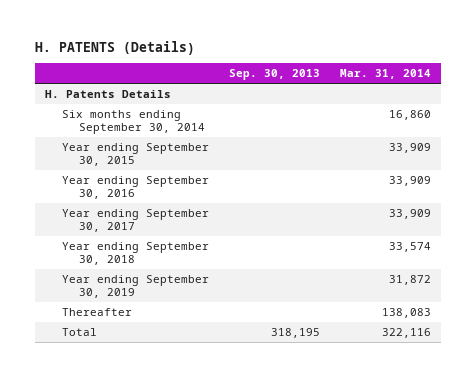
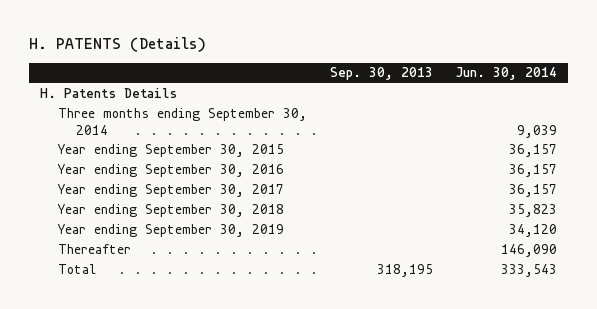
- | Sep. 30, 2013 | Mar. 31, 2014
+ | Sep. 30, 2013 | Jun. 30, 2014
- Six months ending September 30, 2014 | | 16,860
+ Three months ending September 30, 2014 | | 9,039

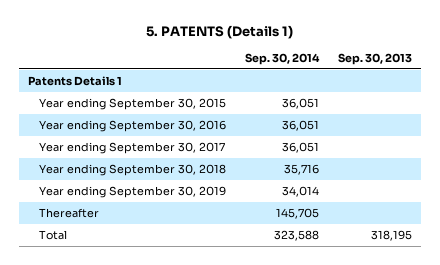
- H. PATENTS (Details)
+ 5. PATENTS (Details 1)
- | Sep. 30, 2013 | Jun. 30, 2014
+ | Sep. 30, 2014 | Sep. 30, 2013
- H. Patents Details
- Three months ending September 30, 2014 | | 9,039
+ Patents Details 1

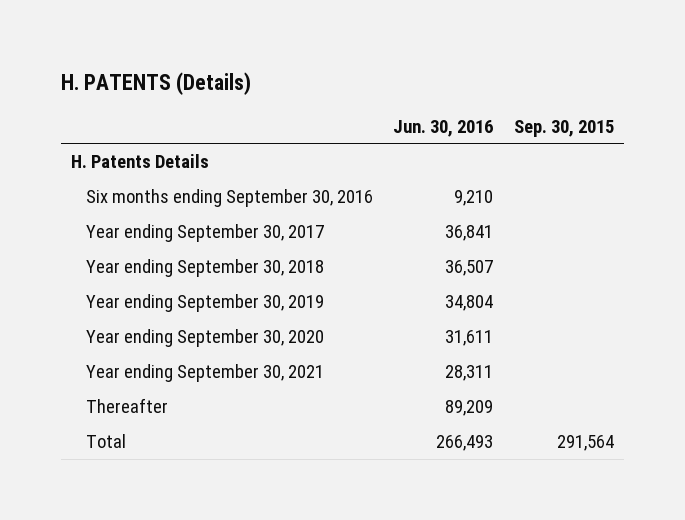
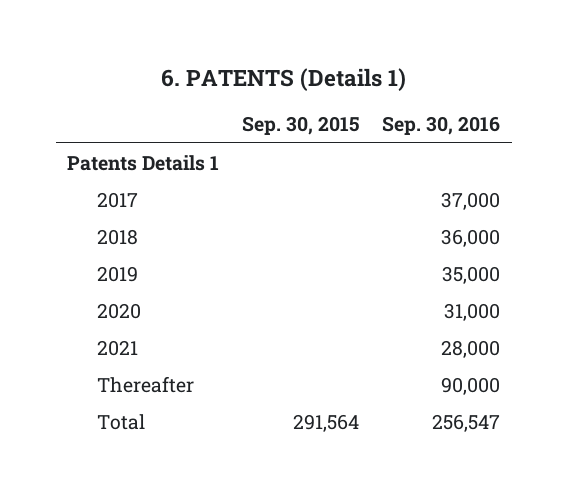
- H. PATENTS (Details)
+ 6. PATENTS (Details 1)
- | Jun. 30, 2016 | Sep. 30, 2015
+ | Sep. 30, 2015 | Sep. 30, 2016
- H. Patents Details
- Six months ending September 30, 2016 | 9,210 |
- Year ending September 30, 2017 | 36,841 |
- Year ending September 30, 2018 | 36,507 |
- Year ending September 30, 2019 | 34,804 |
- Year ending September 30, 2020 | 31,611 |
- Year ending September 30, 2021 | 28,311 |
+ Patents Details 1
+ 2017 | | 37,000
+ 2018 | | 36,000
+ 2019 | | 35,000
+ 2020 | | 31,000
+ 2021 | | 28,000

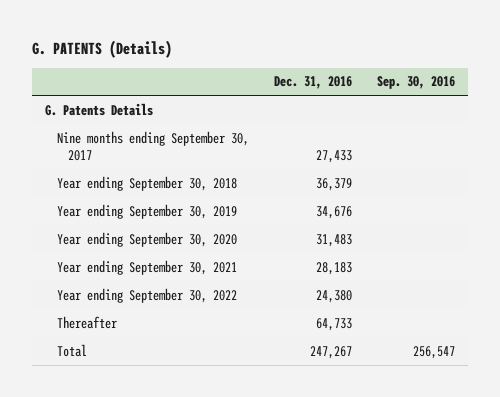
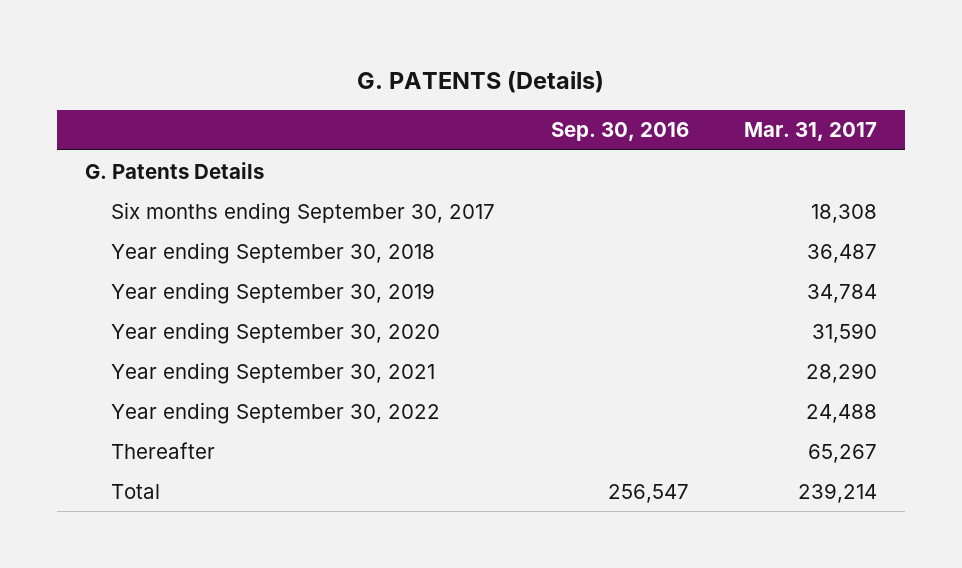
- | Dec. 31, 2016 | Sep. 30, 2016
+ | Sep. 30, 2016 | Mar. 31, 2017
- Nine months ending September 30, 2017 | 27,433 |
+ Six months ending September 30, 2017 | | 18,308

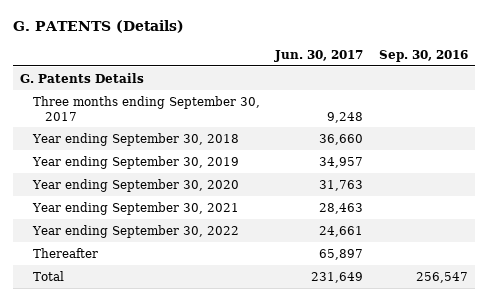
- | Sep. 30, 2016 | Mar. 31, 2017
+ | Jun. 30, 2017 | Sep. 30, 2016
- Six months ending September 30, 2017 | | 18,308
+ Three months ending September 30, 2017 | 9,248 |

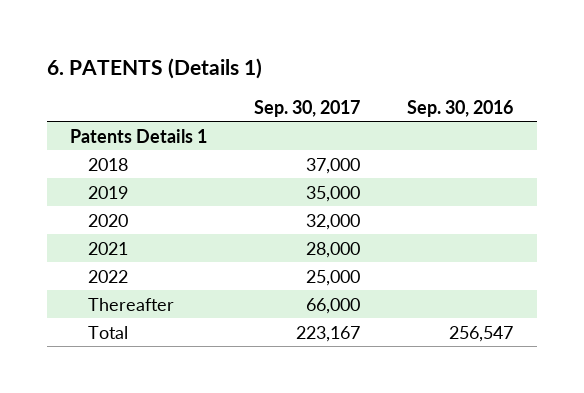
- G. PATENTS (Details)
+ 6. PATENTS (Details 1)
- | Jun. 30, 2017 | Sep. 30, 2016
+ | Sep. 30, 2017 | Sep. 30, 2016
- G. Patents Details
- Three months ending September 30, 2017 | 9,248 |
- Year ending September 30, 2018 | 36,660 |
- Year ending September 30, 2019 | 34,957 |
- Year ending September 30, 2020 | 31,763 |
- Year ending September 30, 2021 | 28,463 |
- Year ending September 30, 2022 | 24,661 |
+ Patents Details 1
+ 2018 | 37,000 |
+ 2019 | 35,000 |
+ 2020 | 32,000 |
+ 2021 | 28,000 |
+ 2022 | 25,000 |

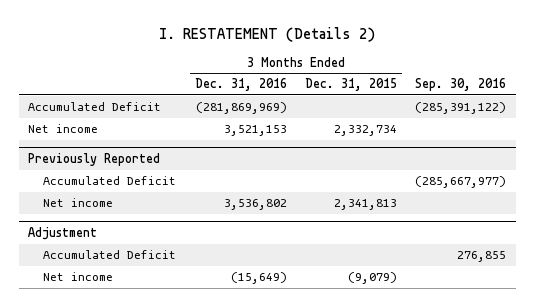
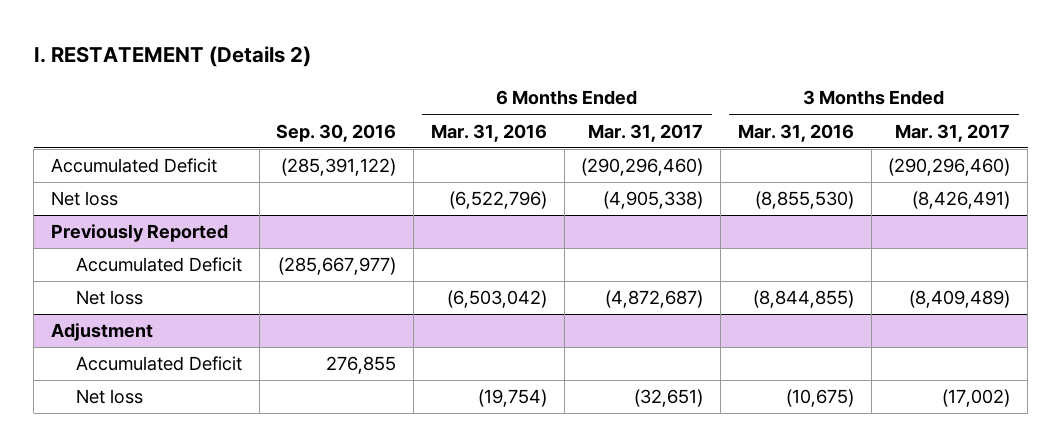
- | 3 Months Ended Dec. 31, 2016 | 3 Months Ended Dec. 31, 2015 | Sep. 30, 2016
+ | Sep. 30, 2016 | 6 Months Ended Mar. 31, 2016 | 6 Months Ended Mar. 31, 2017 | 3 Months Ended Mar. 31, 2016 | 3 Months Ended Mar. 31, 2017
- Net income | 3,521,153 | 2,332,734 |
+ Net loss | | (6,522,796) | (4,905,338) | (8,855,530) | (8,426,491)
@ Previously Reported
- Net income | 3,536,802 | 2,341,813 |
+ Net loss | | (6,503,042) | (4,872,687) | (8,844,855) | (8,409,489)
@ Adjustment
- Net income | (15,649) | (9,079) |
+ Net loss | | (19,754) | (32,651) | (10,675) | (17,002)

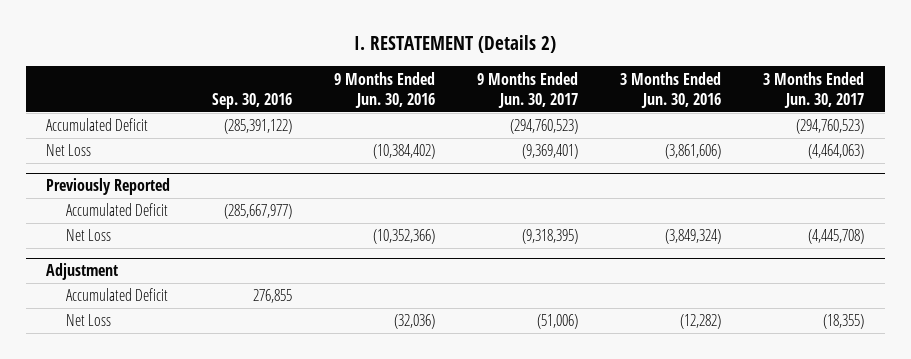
- | Sep. 30, 2016 | 6 Months Ended Mar. 31, 2016 | 6 Months Ended Mar. 31, 2017 | 3 Months Ended Mar. 31, 2016 | 3 Months Ended Mar. 31, 2017
+ | Sep. 30, 2016 | 9 Months Ended Jun. 30, 2016 | 9 Months Ended Jun. 30, 2017 | 3 Months Ended Jun. 30, 2016 | 3 Months Ended Jun. 30, 2017
- Net loss | | (6,522,796) | (4,905,338) | (8,855,530) | (8,426,491)
+ Net Loss | | (10,384,402) | (9,369,401) | (3,861,606) | (4,464,063)
@ Previously Reported
- Net loss | | (6,503,042) | (4,872,687) | (8,844,855) | (8,409,489)
+ Net Loss | | (10,352,366) | (9,318,395) | (3,849,324) | (4,445,708)
@ Adjustment
- Net loss | | (19,754) | (32,651) | (10,675) | (17,002)
+ Net Loss | | (32,036) | (51,006) | (12,282) | (18,355)

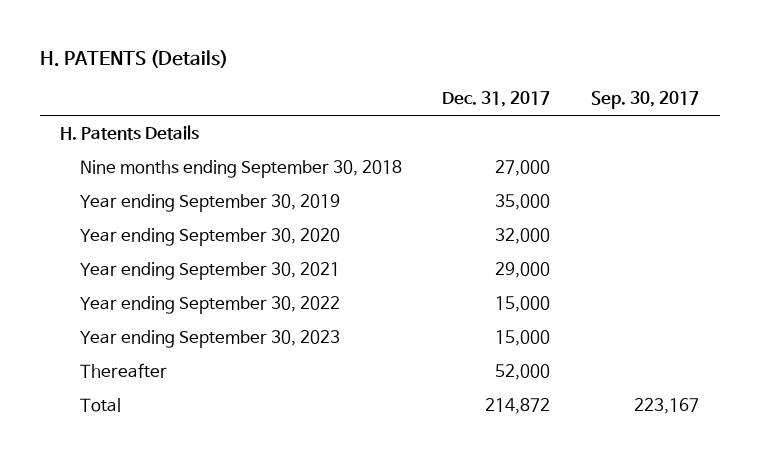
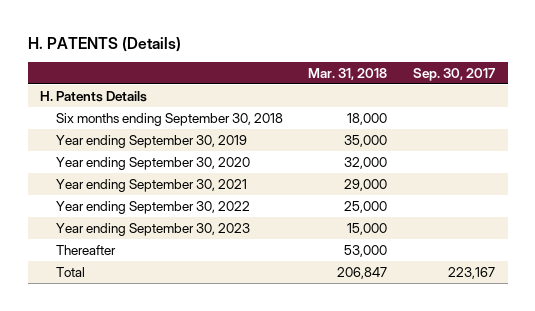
- | Dec. 31, 2017 | Sep. 30, 2017
+ | Mar. 31, 2018 | Sep. 30, 2017
- Nine months ending September 30, 2018 | 27,000 |
+ Six months ending September 30, 2018 | 18,000 |

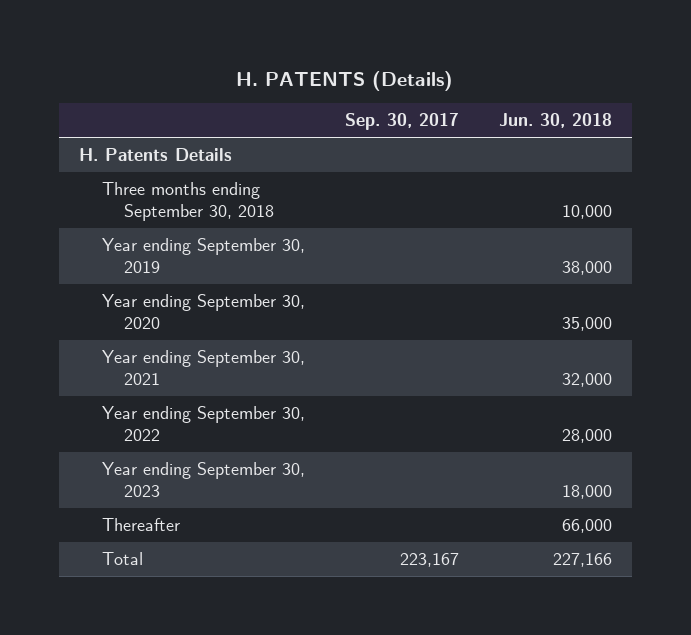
- | Mar. 31, 2018 | Sep. 30, 2017
+ | Sep. 30, 2017 | Jun. 30, 2018
- Six months ending September 30, 2018 | 18,000 |
+ Three months ending September 30, 2018 | | 10,000

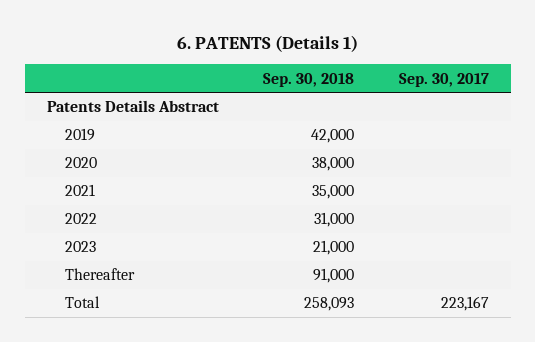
- H. PATENTS (Details)
+ 6. PATENTS (Details 1)
- | Sep. 30, 2017 | Jun. 30, 2018
+ | Sep. 30, 2018 | Sep. 30, 2017
- H. Patents Details
- Three months ending September 30, 2018 | | 10,000
- Year ending September 30, 2019 | | 38,000
- Year ending September 30, 2020 | | 35,000
- Year ending September 30, 2021 | | 32,000
- Year ending September 30, 2022 | | 28,000
- Year ending September 30, 2023 | | 18,000
+ Patents Details Abstract
+ 2019 | 42,000 |
+ 2020 | 38,000 |
+ 2021 | 35,000 |
+ 2022 | 31,000 |
+ 2023 | 21,000 |

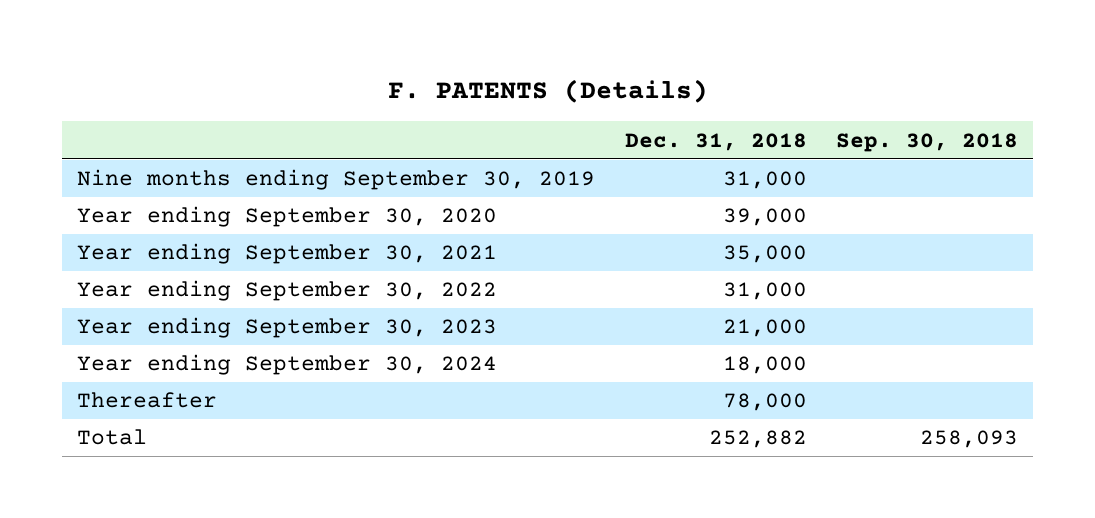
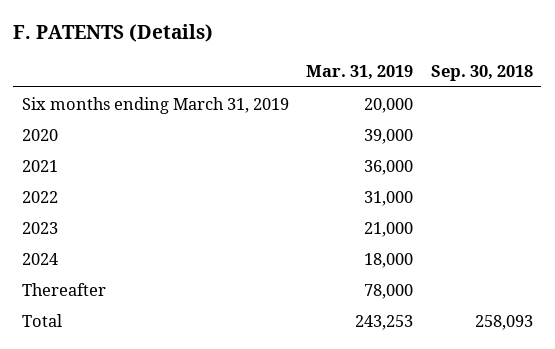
- | Dec. 31, 2018 | Sep. 30, 2018
+ | Mar. 31, 2019 | Sep. 30, 2018
- Nine months ending September 30, 2019 | 31,000 |
- Year ending September 30, 2020 | 39,000 |
- Year ending September 30, 2021 | 35,000 |
- Year ending September 30, 2022 | 31,000 |
- Year ending September 30, 2023 | 21,000 |
- Year ending September 30, 2024 | 18,000 |
+ Six months ending March 31, 2019 | 20,000 |
+ 2020 | 39,000 |
+ 2021 | 36,000 |
+ 2022 | 31,000 |
+ 2023 | 21,000 |
+ 2024 | 18,000 |

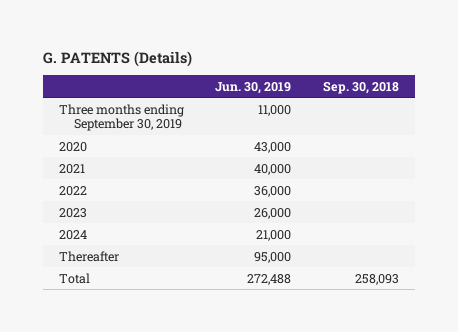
- F. PATENTS (Details)
+ G. PATENTS (Details)
- | Mar. 31, 2019 | Sep. 30, 2018
+ | Jun. 30, 2019 | Sep. 30, 2018
- Six months ending March 31, 2019 | 20,000 |
+ Three months ending September 30, 2019 | 11,000 |

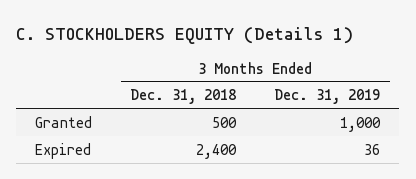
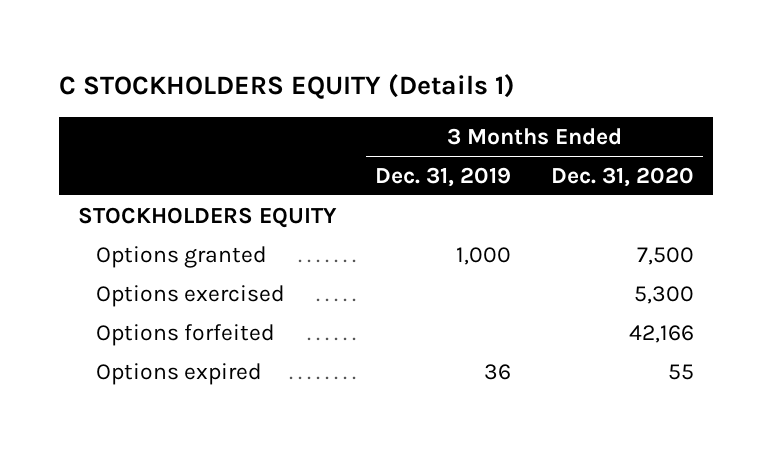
- C. STOCKHOLDERS EQUITY (Details 1)
+ C STOCKHOLDERS EQUITY (Details 1)
- | 3 Months Ended Dec. 31, 2018 | 3 Months Ended Dec. 31, 2019
+ | 3 Months Ended Dec. 31, 2019 | 3 Months Ended Dec. 31, 2020
- Granted | 500 | 1,000
- Expired | 2,400 | 36
+ STOCKHOLDERS EQUITY
+ Options granted | 1,000 | 7,500
+ Options exercised | | 5,300
+ Options forfeited | | 42,166
+ Options expired | 36 | 55

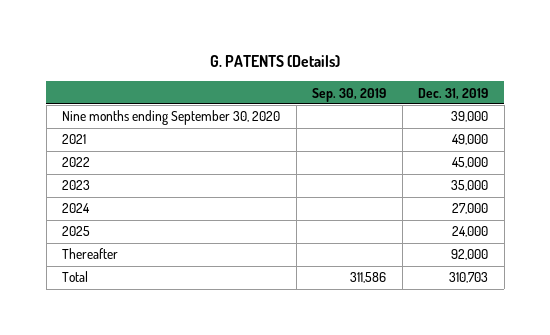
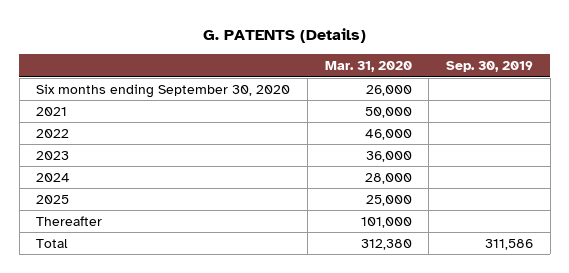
- | Sep. 30, 2019 | Dec. 31, 2019
+ | Mar. 31, 2020 | Sep. 30, 2019
- Nine months ending September 30, 2020 | | 39,000
+ Six months ending September 30, 2020 | 26,000 |

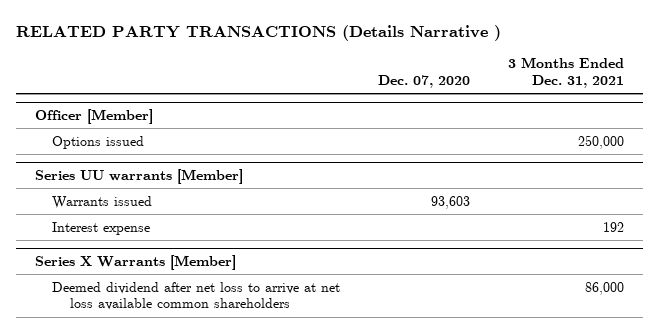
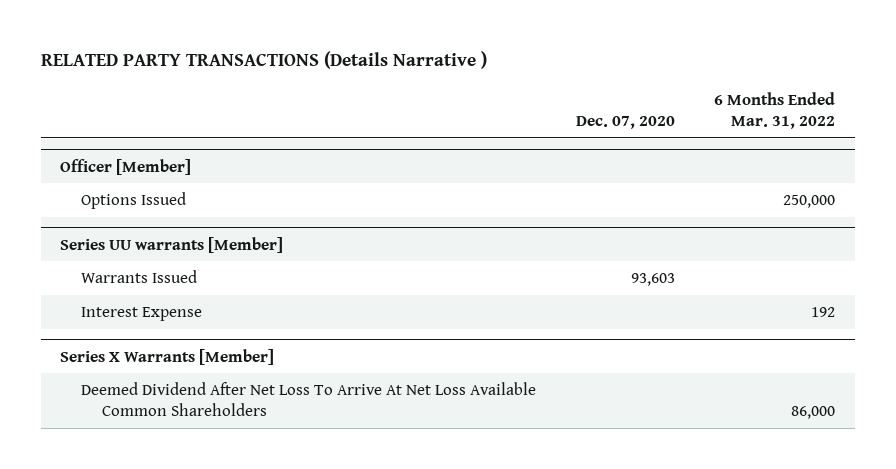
- | Dec. 07, 2020 | 3 Months Ended Dec. 31, 2021
+ | Dec. 07, 2020 | 6 Months Ended Mar. 31, 2022
@ Officer [Member]
- Options issued | | 250,000
+ Options Issued | | 250,000
@ Series UU warrants [Member]
- Warrants issued | 93,603 |
- Interest expense | | 192
+ Warrants Issued | 93,603 |
+ Interest Expense | | 192
@ Series X Warrants [Member]
- Deemed dividend after net loss to arrive at net loss available common shareholders | | 86,000
+ Deemed Dividend After Net Loss To Arrive At Net Loss Available Common Shareholders | | 86,000

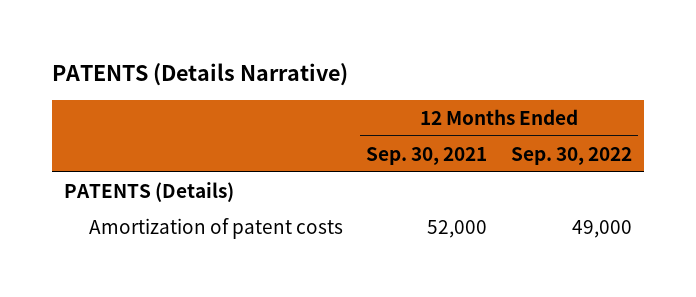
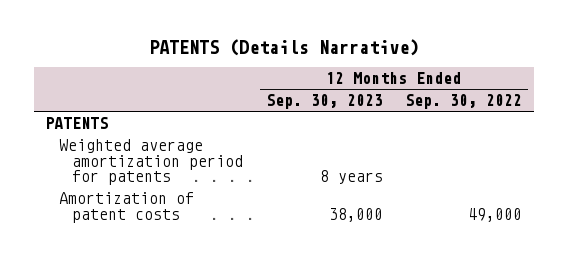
- | 12 Months Ended Sep. 30, 2021 | 12 Months Ended Sep. 30, 2022
+ | 12 Months Ended Sep. 30, 2023 | 12 Months Ended Sep. 30, 2022
- PATENTS (Details)
+ PATENTS
+ Weighted average amortization period for patents | 8 years |

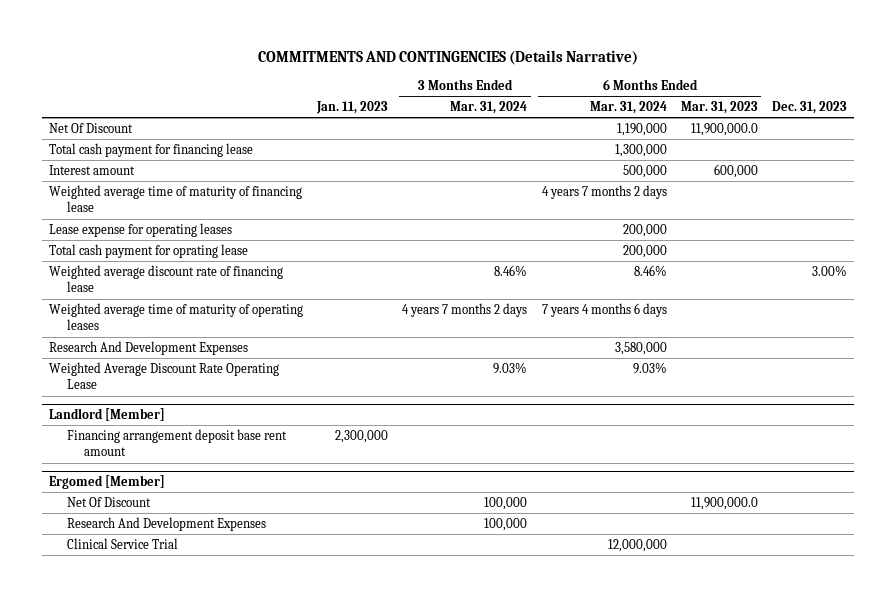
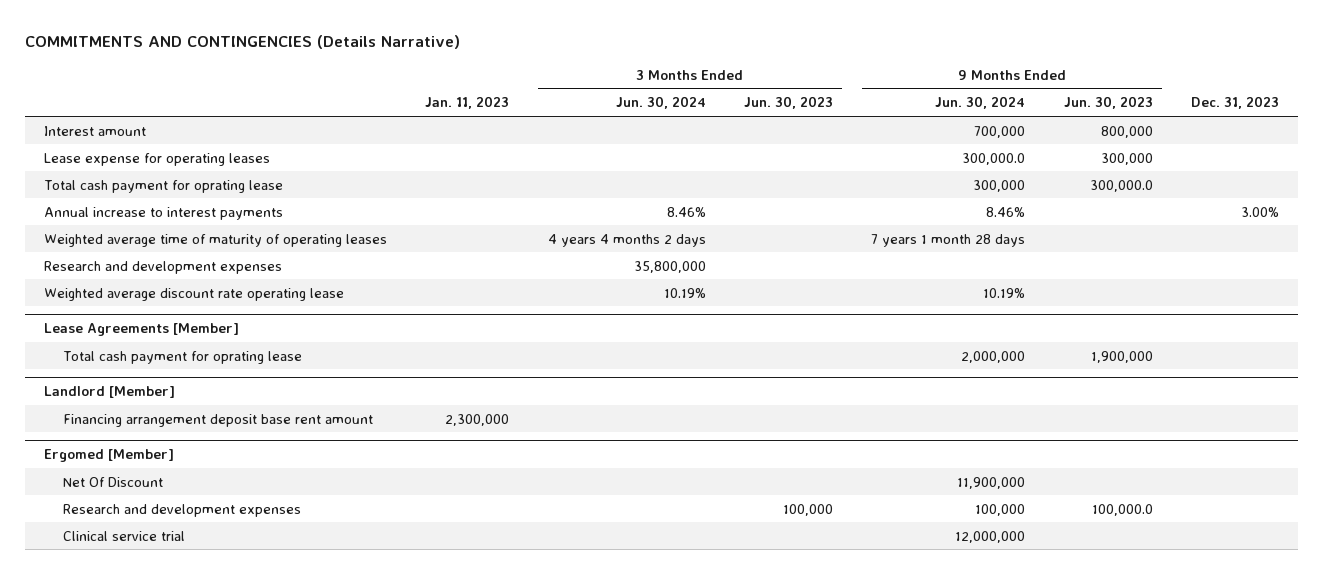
- | Jan. 11, 2023 | 3 Months Ended Mar. 31, 2024 | 6 Months Ended Mar. 31, 2024 | 6 Months Ended Mar. 31, 2023 | Dec. 31, 2023
+ | Jan. 11, 2023 | 3 Months Ended Jun. 30, 2024 | 3 Months Ended Jun. 30, 2023 | 9 Months Ended Jun. 30, 2024 | 9 Months Ended Jun. 30, 2023 | Dec. 31, 2023
- Net Of Discount | | | 1,190,000 | 11,900,000.0 |
- Total cash payment for financing lease | | | 1,300,000 | |
- Weighted average time of maturity of financing lease | | | 4 years 7 months 2 days | |
- Weighted average discount rate of financing lease | | 8.46% | 8.46% | | 3.00%
+ Annual increase to interest payments | | 8.46% | | 8.46% | | 3.00%
- Research And Development Expenses | | | 3,580,000 | |
- Weighted Average Discount Rate Operating Lease | | 9.03% | 9.03% | |
+ Research and development expenses | | 35,800,000 | | | |
+ Weighted average discount rate operating lease | | 10.19% | | 10.19% | |
+ Lease Agreements [Member]
+ Total cash payment for oprating lease | | | | 2,000,000 | 1,900,000 |
@ Ergomed [Member]
- Research And Development Expenses | | 100,000 | | |
- Clinical Service Trial | | | 12,000,000 | |
+ Research and development expenses | | | 100,000 | 100,000 | 100,000.0 |
+ Clinical service trial | | | | 12,000,000 | |

